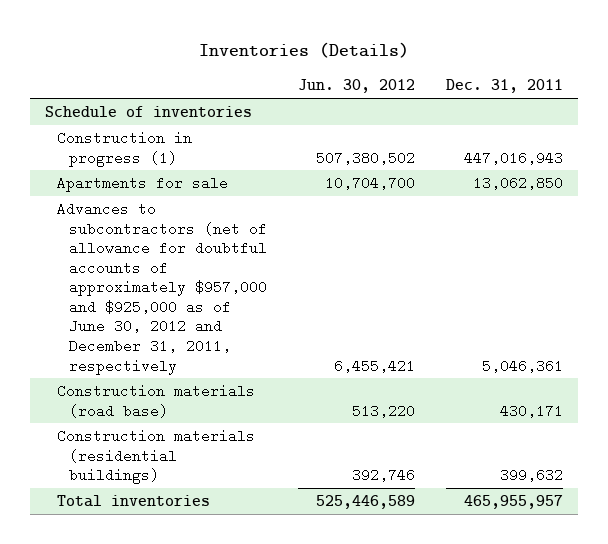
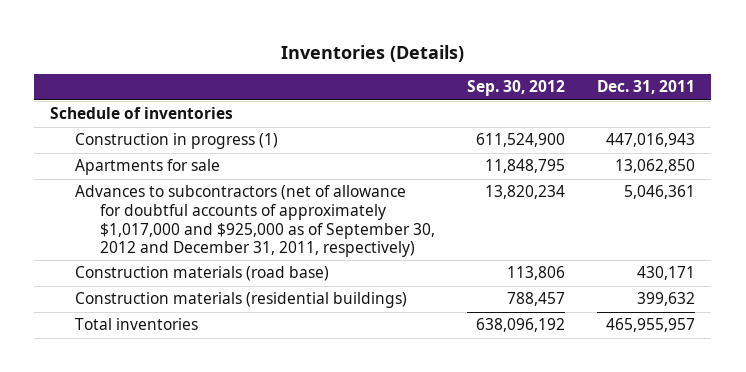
- | Jun. 30, 2012 | Dec. 31, 2011
+ | Sep. 30, 2012 | Dec. 31, 2011
- Advances to subcontractors (net of allowance for doubtful accounts of approximately $957,000 and $925,000 as of June 30, 2012 and December 31, 2011, respectively | 6,455,421 | 5,046,361
+ Advances to subcontractors (net of allowance for doubtful accounts of approximately $1,017,000 and $925,000 as of September 30, 2012 and December 31, 2011, respectively) | 13,820,234 | 5,046,361

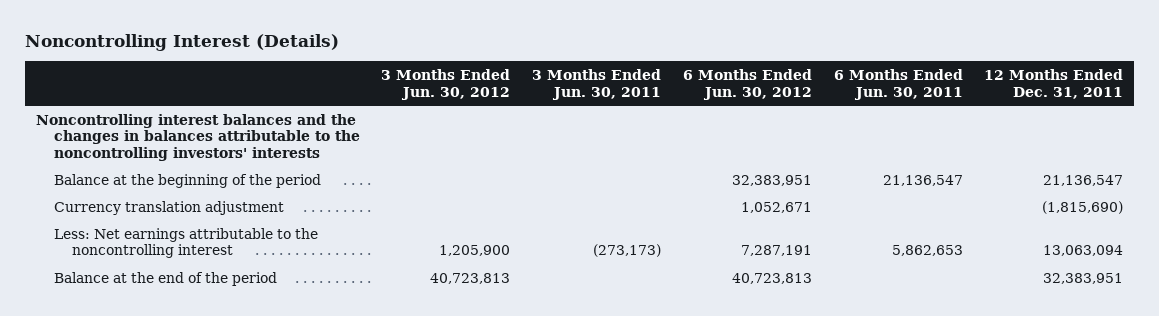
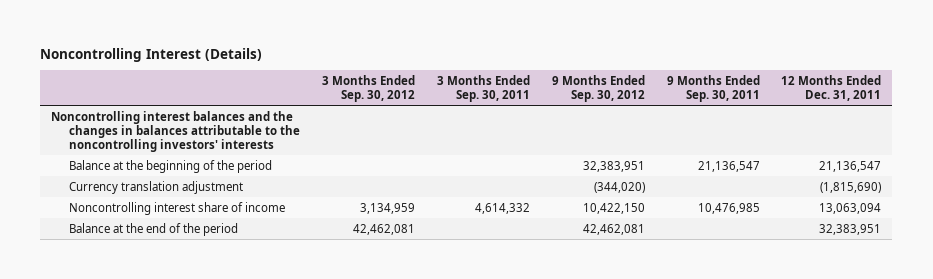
- | 3 Months Ended Jun. 30, 2012 | 3 Months Ended Jun. 30, 2011 | 6 Months Ended Jun. 30, 2012 | 6 Months Ended Jun. 30, 2011 | 12 Months Ended Dec. 31, 2011
+ | 3 Months Ended Sep. 30, 2012 | 3 Months Ended Sep. 30, 2011 | 9 Months Ended Sep. 30, 2012 | 9 Months Ended Sep. 30, 2011 | 12 Months Ended Dec. 31, 2011
- Less: Net earnings attributable to the noncontrolling interest | 1,205,900 | (273,173) | 7,287,191 | 5,862,653 | 13,063,094
+ Noncontrolling interest share of income | 3,134,959 | 4,614,332 | 10,422,150 | 10,476,985 | 13,063,094

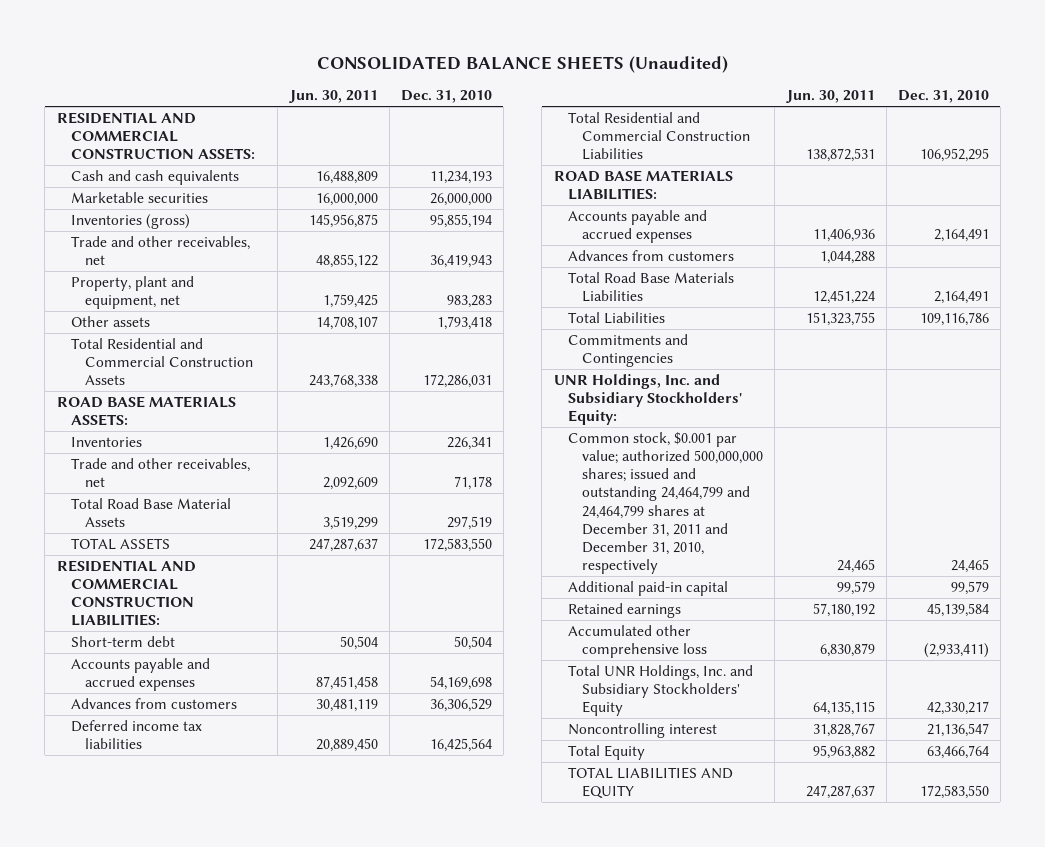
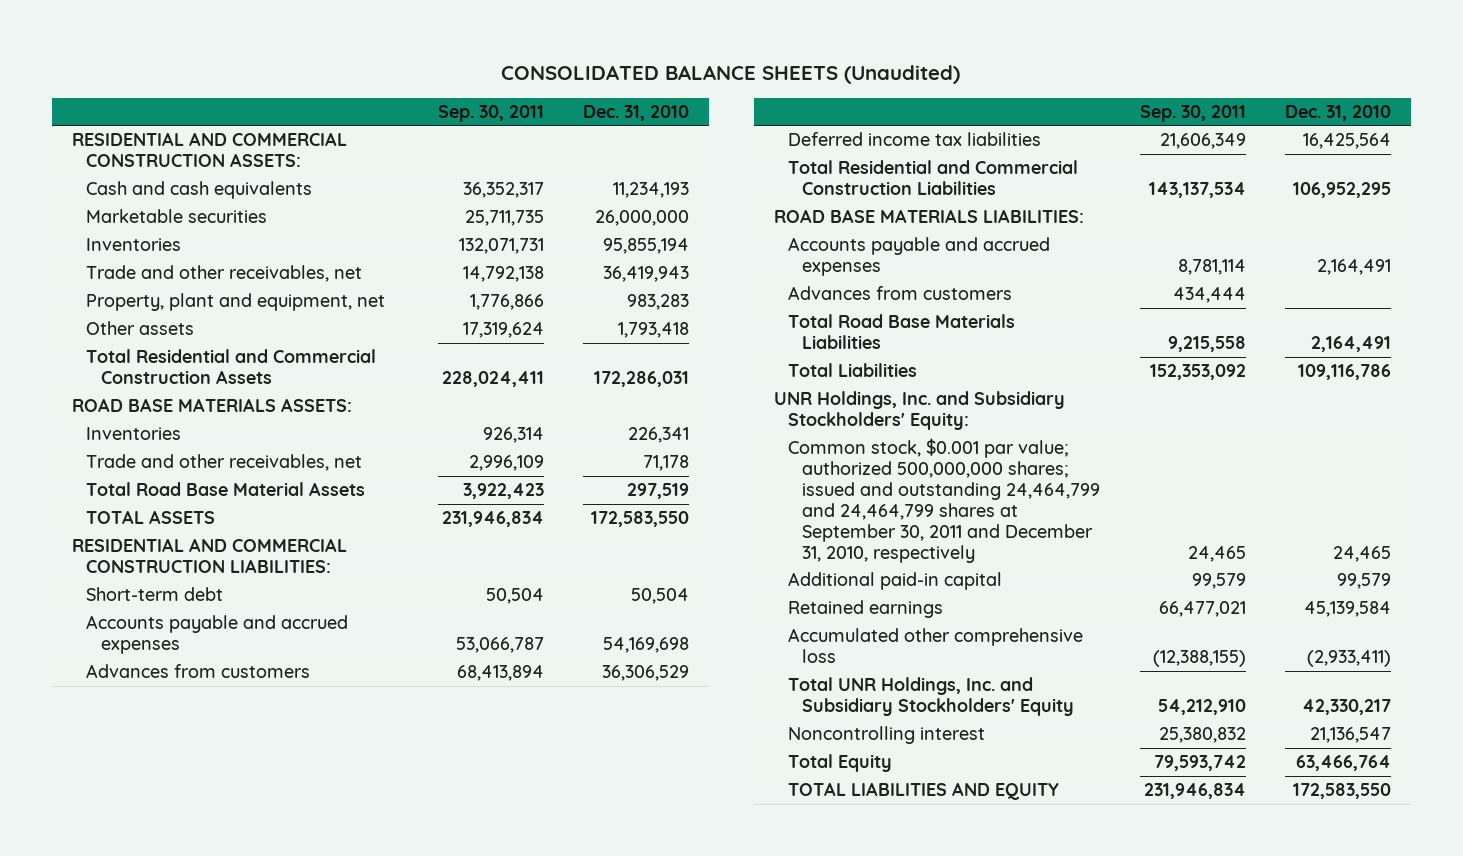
- | Jun. 30, 2011 | Dec. 31, 2010
+ | Sep. 30, 2011 | Dec. 31, 2010
- Inventories (gross) | 145,956,875 | 95,855,194
+ Inventories | 132,071,731 | 95,855,194
- Commitments and Contingencies
- Common stock, $0.001 par value; authorized 500,000,000 shares; issued and outstanding 24,464,799 and 24,464,799 shares at December 31, 2011 and December 31, 2010, respectively | 24,465 | 24,465
+ Common stock, $0.001 par value; authorized 500,000,000 shares; issued and outstanding 24,464,799 and 24,464,799 shares at September 30, 2011 and December 31, 2010, respectively | 24,465 | 24,465

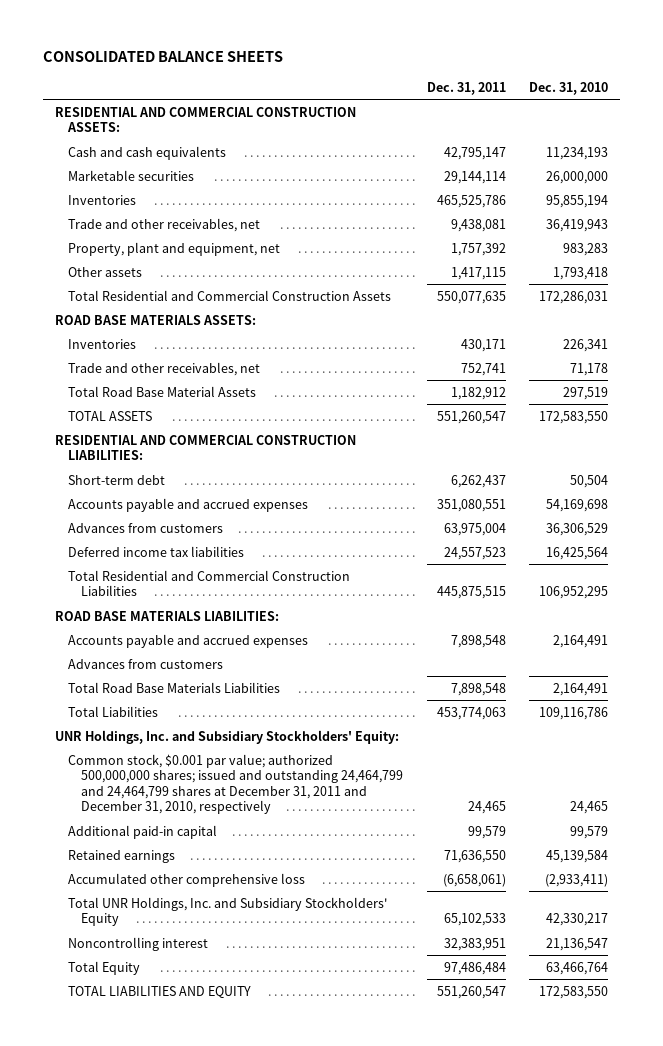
- CONSOLIDATED BALANCE SHEETS (Unaudited)
+ CONSOLIDATED BALANCE SHEETS
- | Sep. 30, 2011 | Dec. 31, 2010
+ | Dec. 31, 2011 | Dec. 31, 2010
- Common stock, $0.001 par value; authorized 500,000,000 shares; issued and outstanding 24,464,799 and 24,464,799 shares at September 30, 2011 and December 31, 2010, respectively | 24,465 | 24,465
+ Common stock, $0.001 par value; authorized 500,000,000 shares; issued and outstanding 24,464,799 and 24,464,799 shares at December 31, 2011 and December 31, 2010, respectively | 24,465 | 24,465

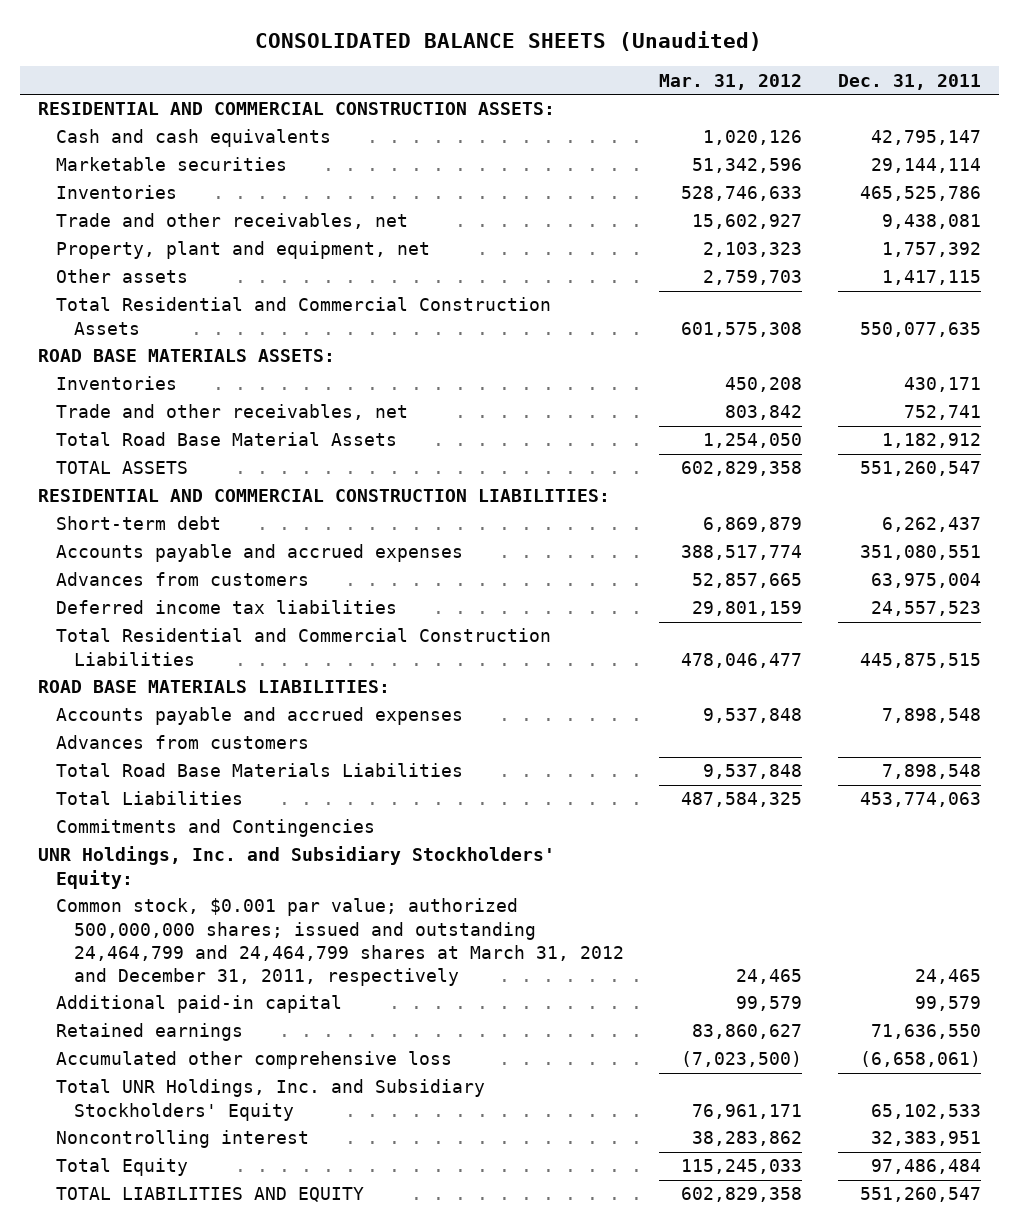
- CONSOLIDATED BALANCE SHEETS
+ CONSOLIDATED BALANCE SHEETS (Unaudited)
- | Dec. 31, 2011 | Dec. 31, 2010
+ | Mar. 31, 2012 | Dec. 31, 2011
+ Commitments and Contingencies
- Common stock, $0.001 par value; authorized 500,000,000 shares; issued and outstanding 24,464,799 and 24,464,799 shares at December 31, 2011 and December 31, 2010, respectively | 24,465 | 24,465
+ Common stock, $0.001 par value; authorized 500,000,000 shares; issued and outstanding 24,464,799 and 24,464,799 shares at March 31, 2012 and December 31, 2011, respectively | 24,465 | 24,465

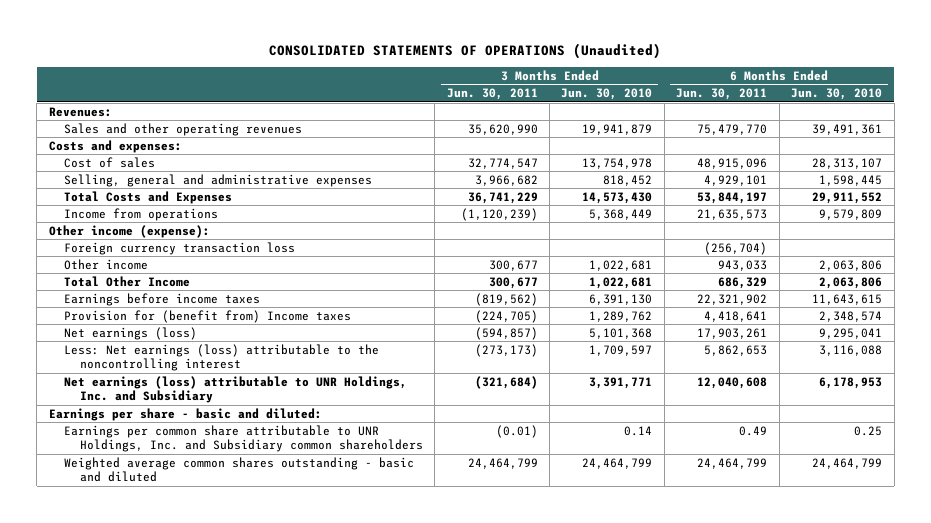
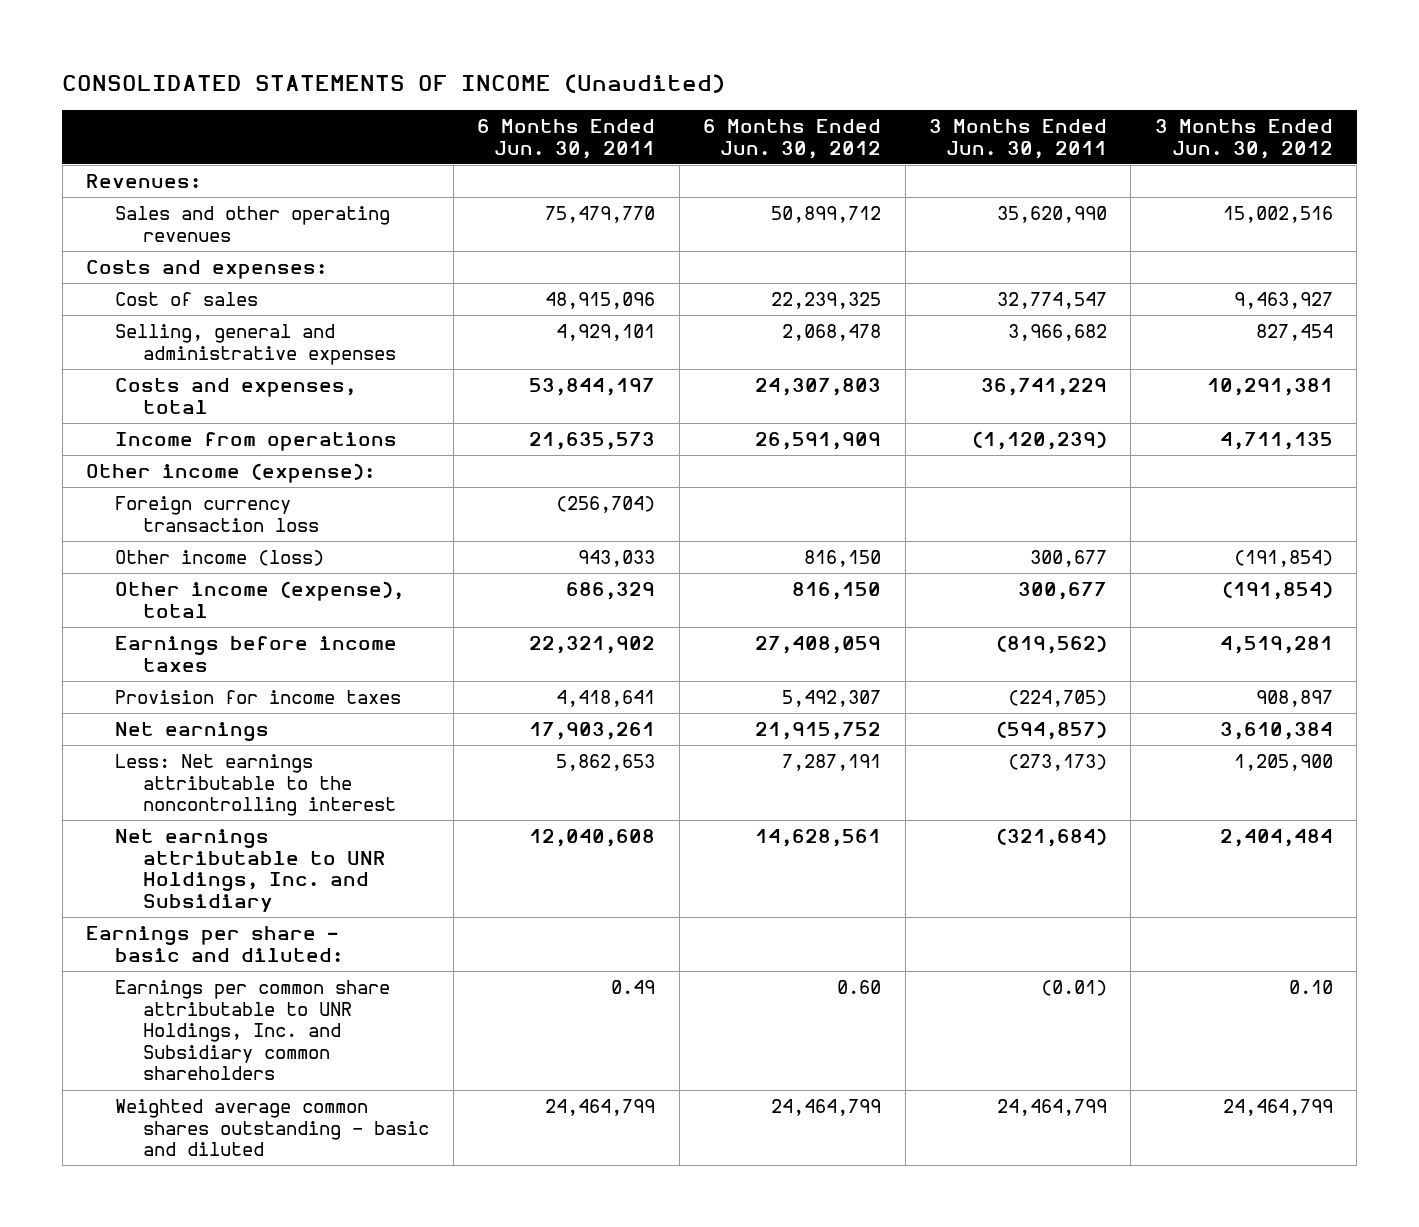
- CONSOLIDATED STATEMENTS OF OPERATIONS (Unaudited)
+ CONSOLIDATED STATEMENTS OF INCOME (Unaudited)
- | 3 Months Ended Jun. 30, 2011 | 3 Months Ended Jun. 30, 2010 | 6 Months Ended Jun. 30, 2011 | 6 Months Ended Jun. 30, 2010
+ | 6 Months Ended Jun. 30, 2011 | 6 Months Ended Jun. 30, 2012 | 3 Months Ended Jun. 30, 2011 | 3 Months Ended Jun. 30, 2012
- Total Costs and Expenses | 36,741,229 | 14,573,430 | 53,844,197 | 29,911,552
+ Costs and expenses, total | 53,844,197 | 24,307,803 | 36,741,229 | 10,291,381
- Other income | 300,677 | 1,022,681 | 943,033 | 2,063,806
- Total Other Income | 300,677 | 1,022,681 | 686,329 | 2,063,806
+ Other income (loss) | 943,033 | 816,150 | 300,677 | (191,854)
+ Other income (expense), total | 686,329 | 816,150 | 300,677 | (191,854)
- Provision for (benefit from) Income taxes | (224,705) | 1,289,762 | 4,418,641 | 2,348,574
- Net earnings (loss) | (594,857) | 5,101,368 | 17,903,261 | 9,295,041
- Less: Net earnings (loss) attributable to the noncontrolling interest | (273,173) | 1,709,597 | 5,862,653 | 3,116,088
- Net earnings (loss) attributable to UNR Holdings, Inc. and Subsidiary | (321,684) | 3,391,771 | 12,040,608 | 6,178,953
+ Provision for income taxes | 4,418,641 | 5,492,307 | (224,705) | 908,897
+ Net earnings | 17,903,261 | 21,915,752 | (594,857) | 3,610,384
+ Less: Net earnings attributable to the noncontrolling interest | 5,862,653 | 7,287,191 | (273,173) | 1,205,900
+ Net earnings attributable to UNR Holdings, Inc. and Subsidiary | 12,040,608 | 14,628,561 | (321,684) | 2,404,484

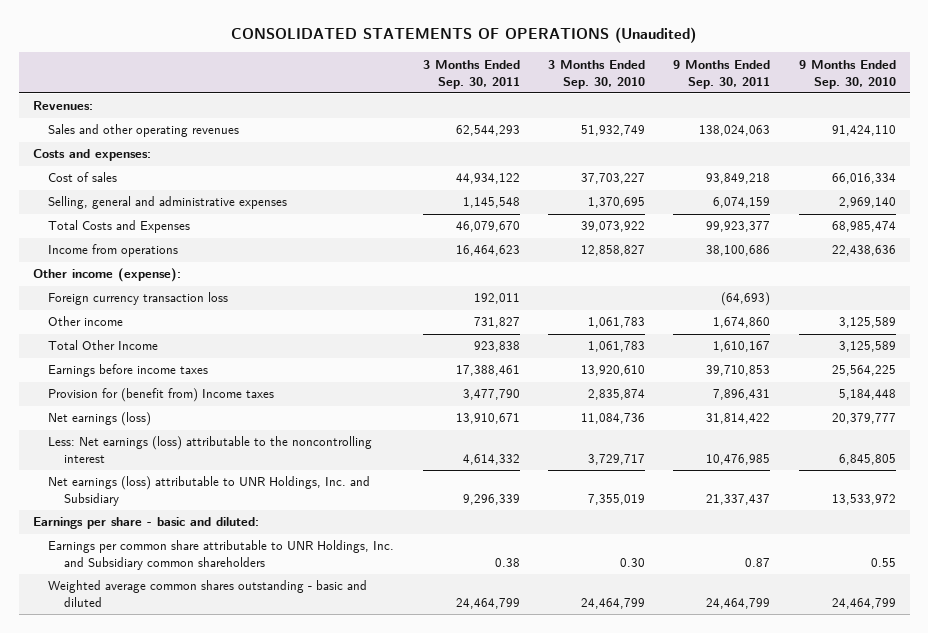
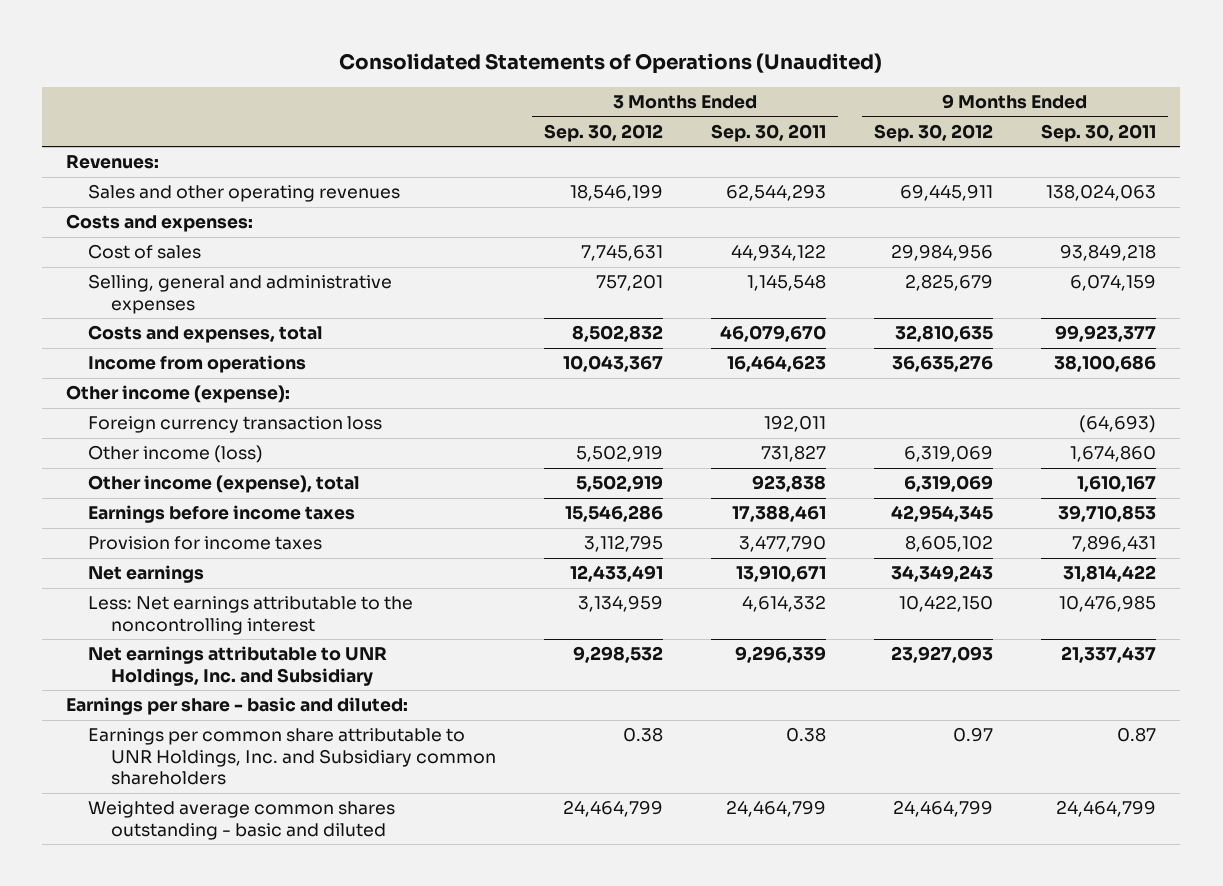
- CONSOLIDATED STATEMENTS OF OPERATIONS (Unaudited)
+ Consolidated Statements of Operations (Unaudited)
- | 3 Months Ended Sep. 30, 2011 | 3 Months Ended Sep. 30, 2010 | 9 Months Ended Sep. 30, 2011 | 9 Months Ended Sep. 30, 2010
+ | 3 Months Ended Sep. 30, 2012 | 3 Months Ended Sep. 30, 2011 | 9 Months Ended Sep. 30, 2012 | 9 Months Ended Sep. 30, 2011
- Total Costs and Expenses | 46,079,670 | 39,073,922 | 99,923,377 | 68,985,474
+ Costs and expenses, total | 8,502,832 | 46,079,670 | 32,810,635 | 99,923,377
- Other income | 731,827 | 1,061,783 | 1,674,860 | 3,125,589
- Total Other Income | 923,838 | 1,061,783 | 1,610,167 | 3,125,589
+ Other income (loss) | 5,502,919 | 731,827 | 6,319,069 | 1,674,860
+ Other income (expense), total | 5,502,919 | 923,838 | 6,319,069 | 1,610,167
- Provision for (benefit from) Income taxes | 3,477,790 | 2,835,874 | 7,896,431 | 5,184,448
- Net earnings (loss) | 13,910,671 | 11,084,736 | 31,814,422 | 20,379,777
- Less: Net earnings (loss) attributable to the noncontrolling interest | 4,614,332 | 3,729,717 | 10,476,985 | 6,845,805
- Net earnings (loss) attributable to UNR Holdings, Inc. and Subsidiary | 9,296,339 | 7,355,019 | 21,337,437 | 13,533,972
+ Provision for income taxes | 3,112,795 | 3,477,790 | 8,605,102 | 7,896,431
+ Net earnings | 12,433,491 | 13,910,671 | 34,349,243 | 31,814,422
+ Less: Net earnings attributable to the noncontrolling interest | 3,134,959 | 4,614,332 | 10,422,150 | 10,476,985
+ Net earnings attributable to UNR Holdings, Inc. and Subsidiary | 9,298,532 | 9,296,339 | 23,927,093 | 21,337,437

